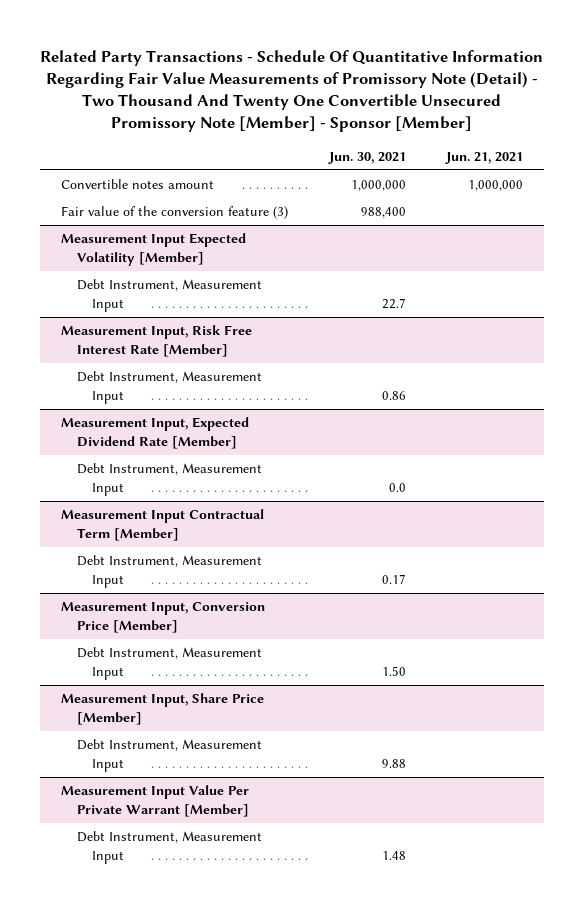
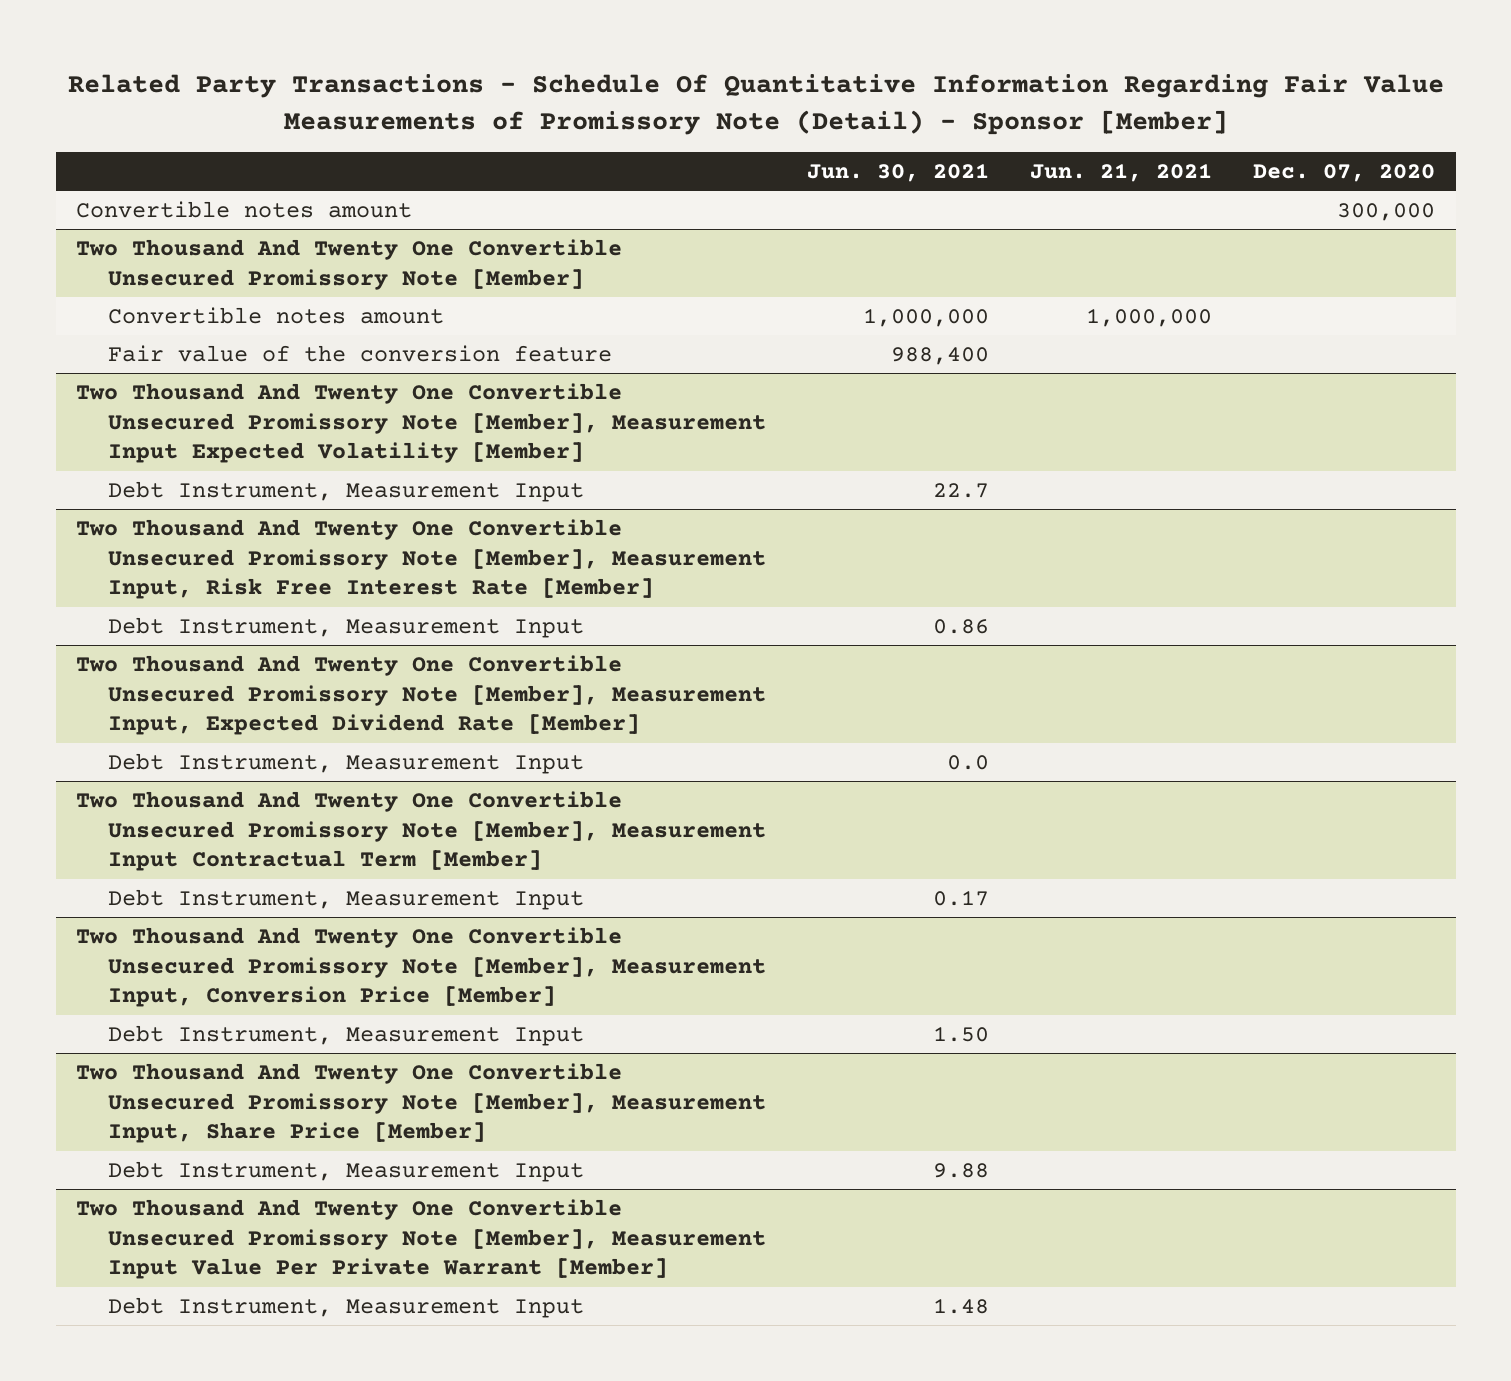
- Related Party Transactions - Schedule Of Quantitative Information Regarding Fair Value Measurements of Promissory Note (Detail) - Two Thousand And Twenty One Convertible Unsecured Promissory Note [Member] - Sponsor [Member]
+ Related Party Transactions - Schedule Of Quantitative Information Regarding Fair Value Measurements of Promissory Note (Detail) - Sponsor [Member]
- | Jun. 30, 2021 | Jun. 21, 2021
+ | Jun. 30, 2021 | Jun. 21, 2021 | Dec. 07, 2020
+ Convertible notes amount | | | 300,000
+ Two Thousand And Twenty One Convertible Unsecured Promissory Note [Member]
- Fair value of the conversion feature (3) | 988,400 |
- Measurement Input Expected Volatility [Member]
+ Fair value of the conversion feature | 988,400 | |
+ Two Thousand And Twenty One Convertible Unsecured Promissory Note [Member], Measurement Input Expected Volatility [Member]
- Measurement Input, Risk Free Interest Rate [Member]
+ Two Thousand And Twenty One Convertible Unsecured Promissory Note [Member], Measurement Input, Risk Free Interest Rate [Member]
- Measurement Input, Expected Dividend Rate [Member]
+ Two Thousand And Twenty One Convertible Unsecured Promissory Note [Member], Measurement Input, Expected Dividend Rate [Member]
- Measurement Input Contractual Term [Member]
+ Two Thousand And Twenty One Convertible Unsecured Promissory Note [Member], Measurement Input Contractual Term [Member]
- Measurement Input, Conversion Price [Member]
+ Two Thousand And Twenty One Convertible Unsecured Promissory Note [Member], Measurement Input, Conversion Price [Member]
- Measurement Input, Share Price [Member]
+ Two Thousand And Twenty One Convertible Unsecured Promissory Note [Member], Measurement Input, Share Price [Member]
- Measurement Input Value Per Private Warrant [Member]
+ Two Thousand And Twenty One Convertible Unsecured Promissory Note [Member], Measurement Input Value Per Private Warrant [Member]

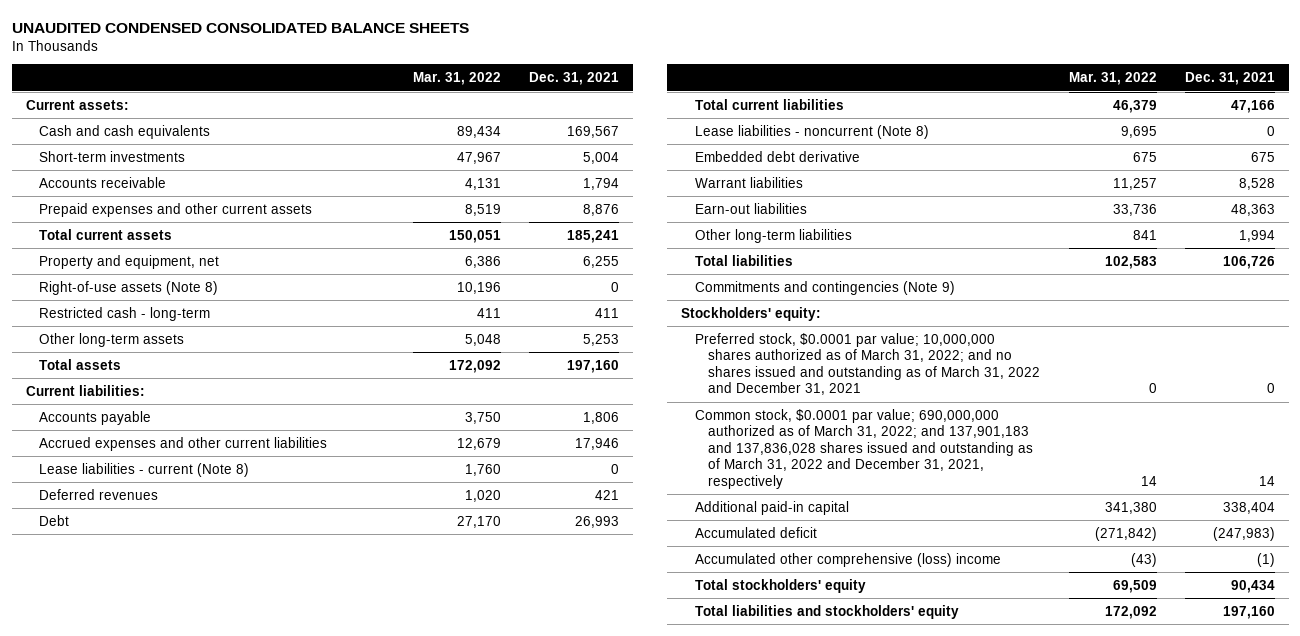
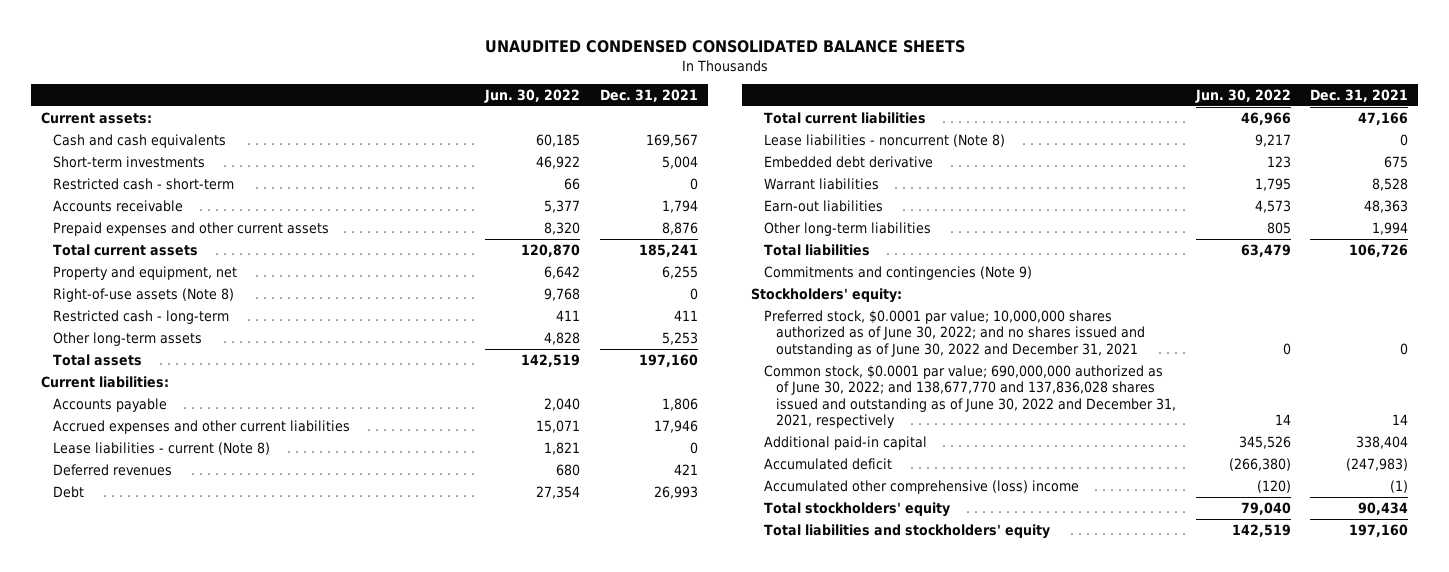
- | Mar. 31, 2022 | Dec. 31, 2021
+ | Jun. 30, 2022 | Dec. 31, 2021
+ Restricted cash - short-term | 66 | 0
- Preferred stock, $0.0001 par value; 10,000,000 shares authorized as of March 31, 2022; and no shares issued and outstanding as of March 31, 2022 and December 31, 2021 | 0 | 0
- Common stock, $0.0001 par value; 690,000,000 authorized as of March 31, 2022; and 137,901,183 and 137,836,028 shares issued and outstanding as of March 31, 2022 and December 31, 2021, respectively | 14 | 14
+ Preferred stock, $0.0001 par value; 10,000,000 shares authorized as of June 30, 2022; and no shares issued and outstanding as of June 30, 2022 and December 31, 2021 | 0 | 0
+ Common stock, $0.0001 par value; 690,000,000 authorized as of June 30, 2022; and 138,677,770 and 137,836,028 shares issued and outstanding as of June 30, 2022 and December 31, 2021, respectively | 14 | 14

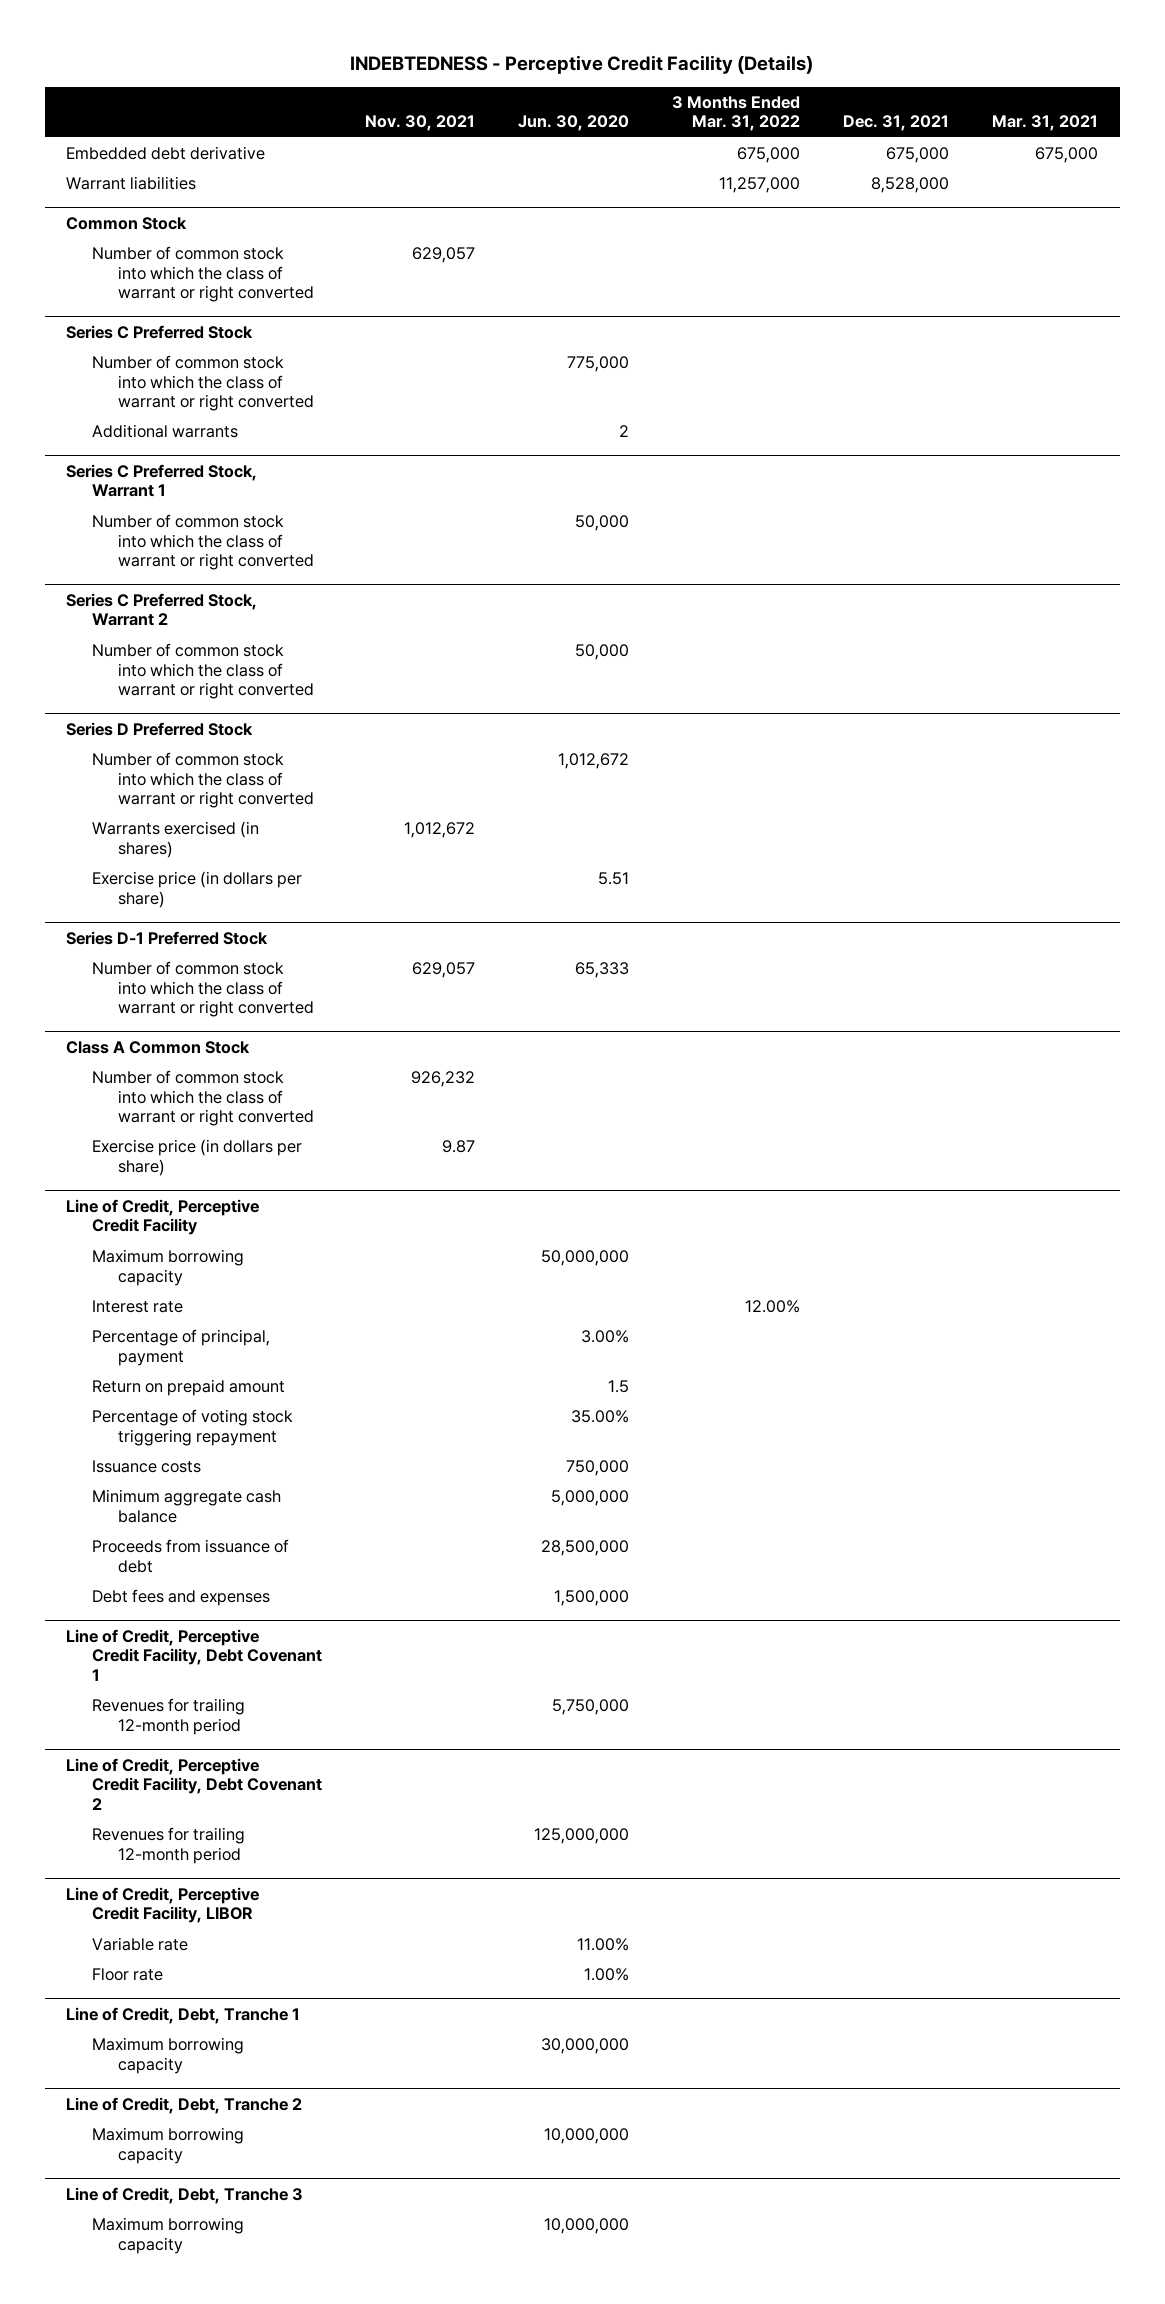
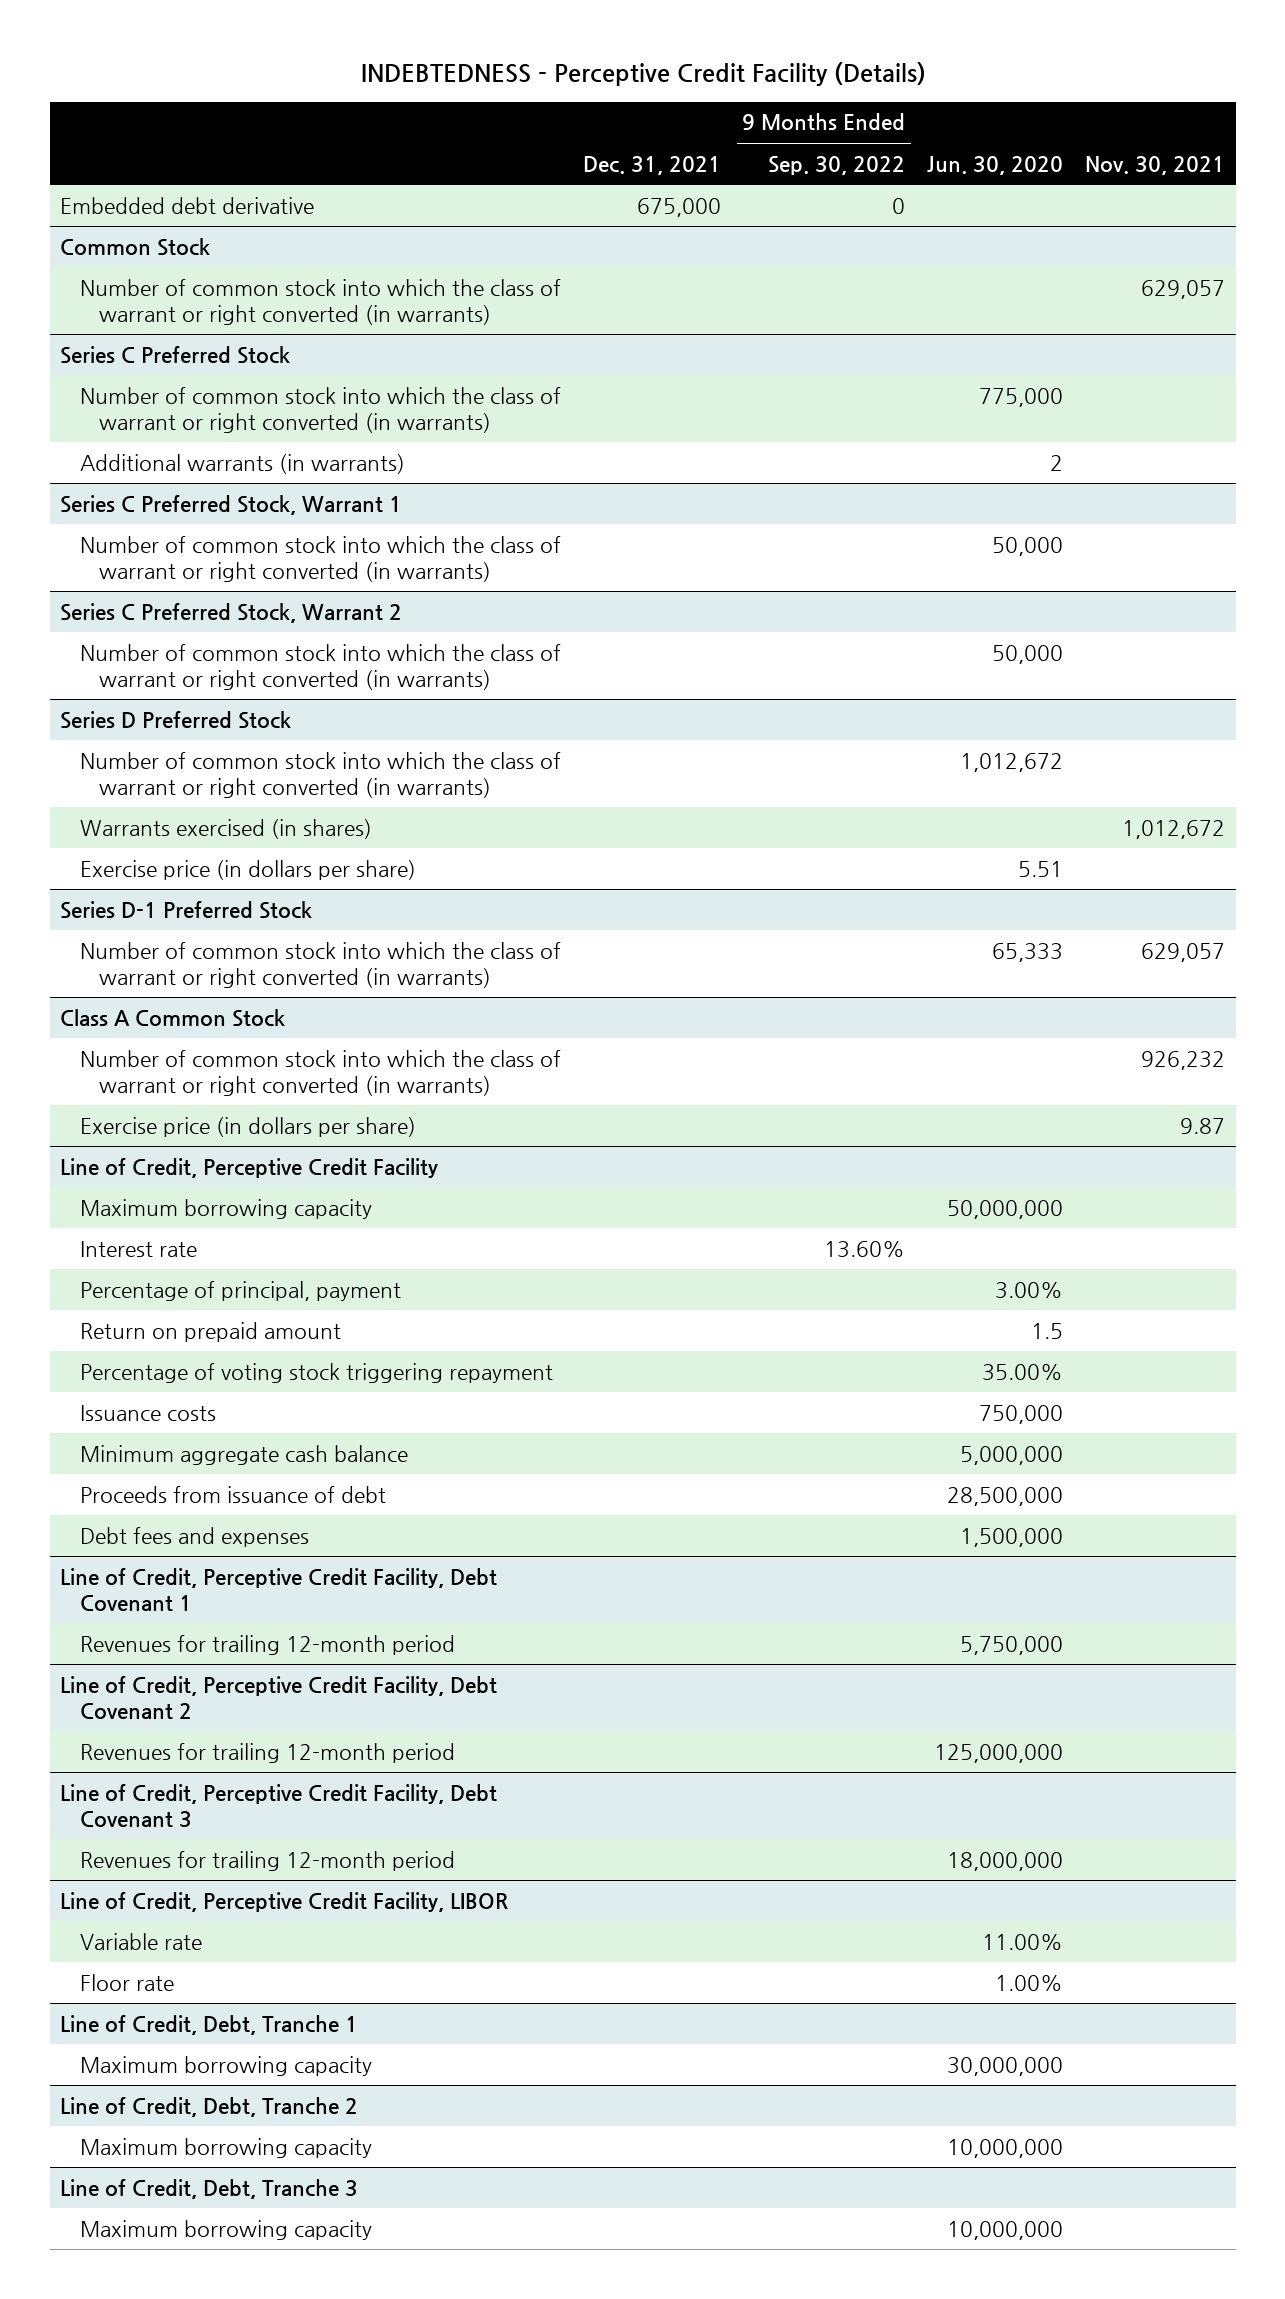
- | Nov. 30, 2021 | Jun. 30, 2020 | 3 Months Ended Mar. 31, 2022 | Dec. 31, 2021 | Mar. 31, 2021
+ | Dec. 31, 2021 | 9 Months Ended Sep. 30, 2022 | Jun. 30, 2020 | Nov. 30, 2021
- Warrant liabilities | | | 11,257,000 | 8,528,000 |
@ Common Stock
- Number of common stock into which the class of warrant or right converted | 629,057 | | | |
+ Number of common stock into which the class of warrant or right converted (in warrants) | | | | 629,057
@ Series C Preferred Stock
- Number of common stock into which the class of warrant or right converted | | 775,000 | | |
- Additional warrants | | 2 | | |
+ Number of common stock into which the class of warrant or right converted (in warrants) | | | 775,000 |
+ Additional warrants (in warrants) | | | 2 |
@ Series C Preferred Stock, Warrant 1
- Number of common stock into which the class of warrant or right converted | | 50,000 | | |
+ Number of common stock into which the class of warrant or right converted (in warrants) | | | 50,000 |
@ Series C Preferred Stock, Warrant 2
- Number of common stock into which the class of warrant or right converted | | 50,000 | | |
+ Number of common stock into which the class of warrant or right converted (in warrants) | | | 50,000 |
@ Series D Preferred Stock
- Number of common stock into which the class of warrant or right converted | | 1,012,672 | | |
+ Number of common stock into which the class of warrant or right converted (in warrants) | | | 1,012,672 |
@ Series D-1 Preferred Stock
- Number of common stock into which the class of warrant or right converted | 629,057 | 65,333 | | |
+ Number of common stock into which the class of warrant or right converted (in warrants) | | | 65,333 | 629,057
@ Class A Common Stock
- Number of common stock into which the class of warrant or right converted | 926,232 | | | |
+ Number of common stock into which the class of warrant or right converted (in warrants) | | | | 926,232
+ Line of Credit, Perceptive Credit Facility, Debt Covenant 3
+ Revenues for trailing 12-month period | | | 18,000,000 |

